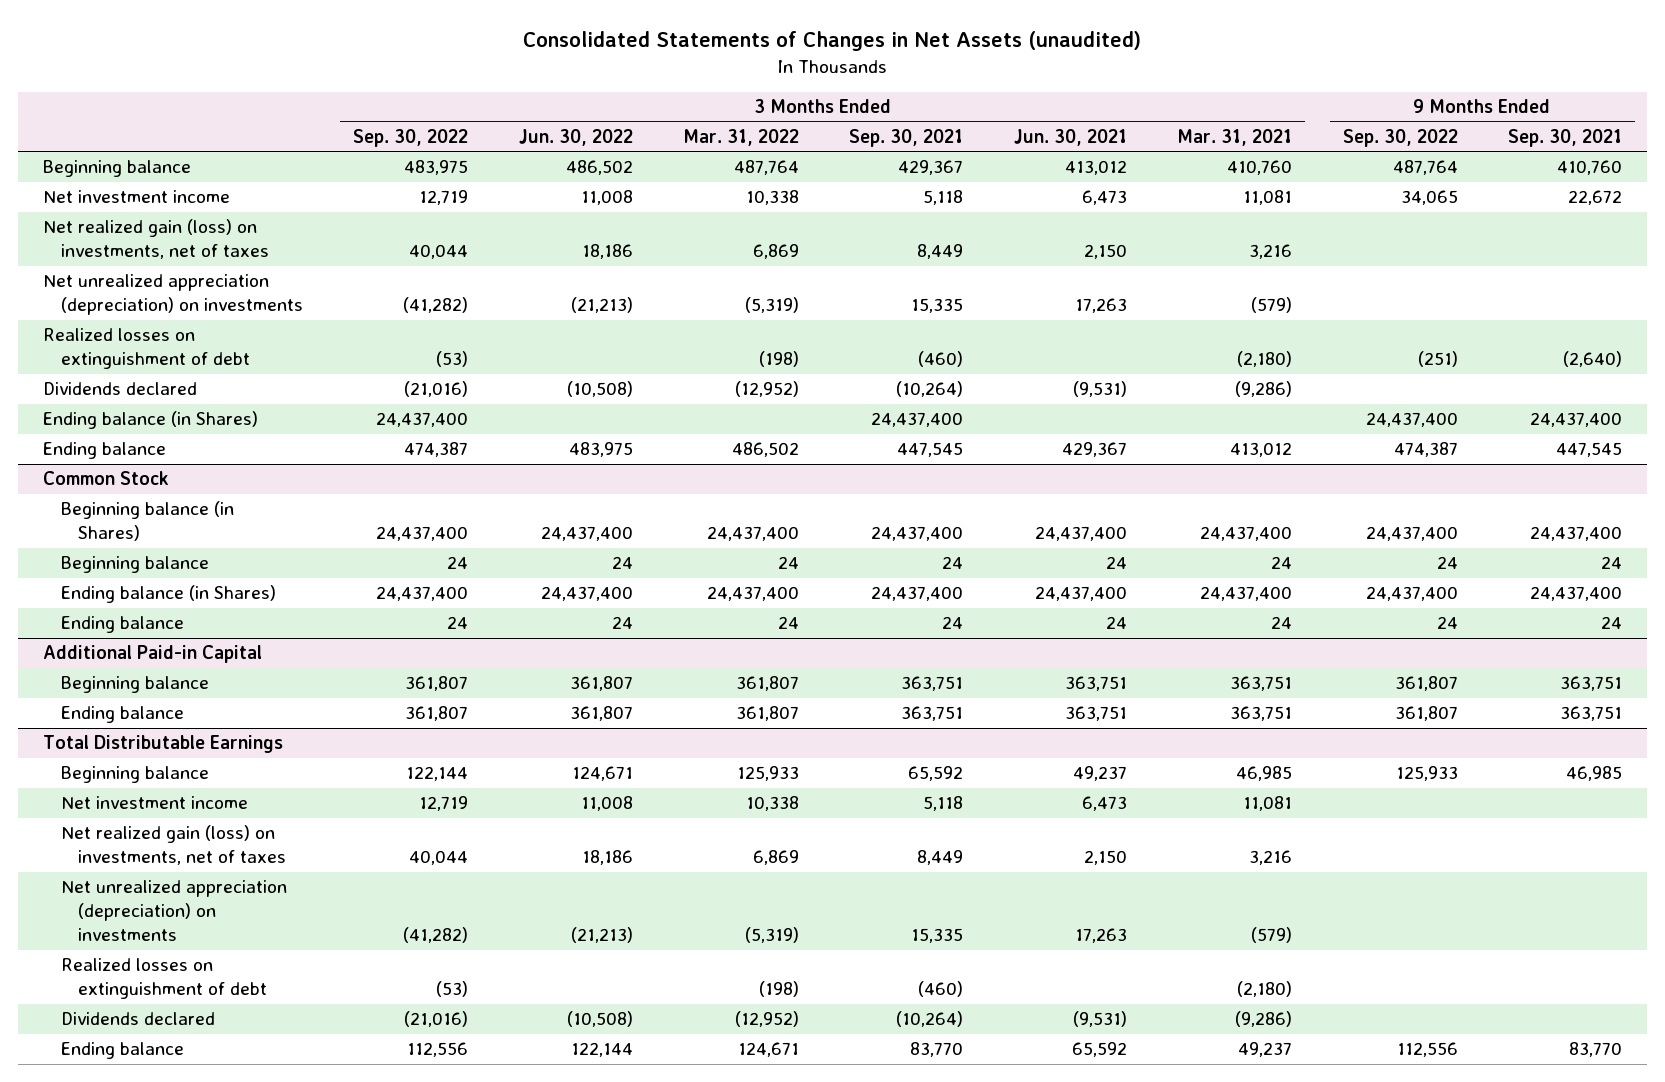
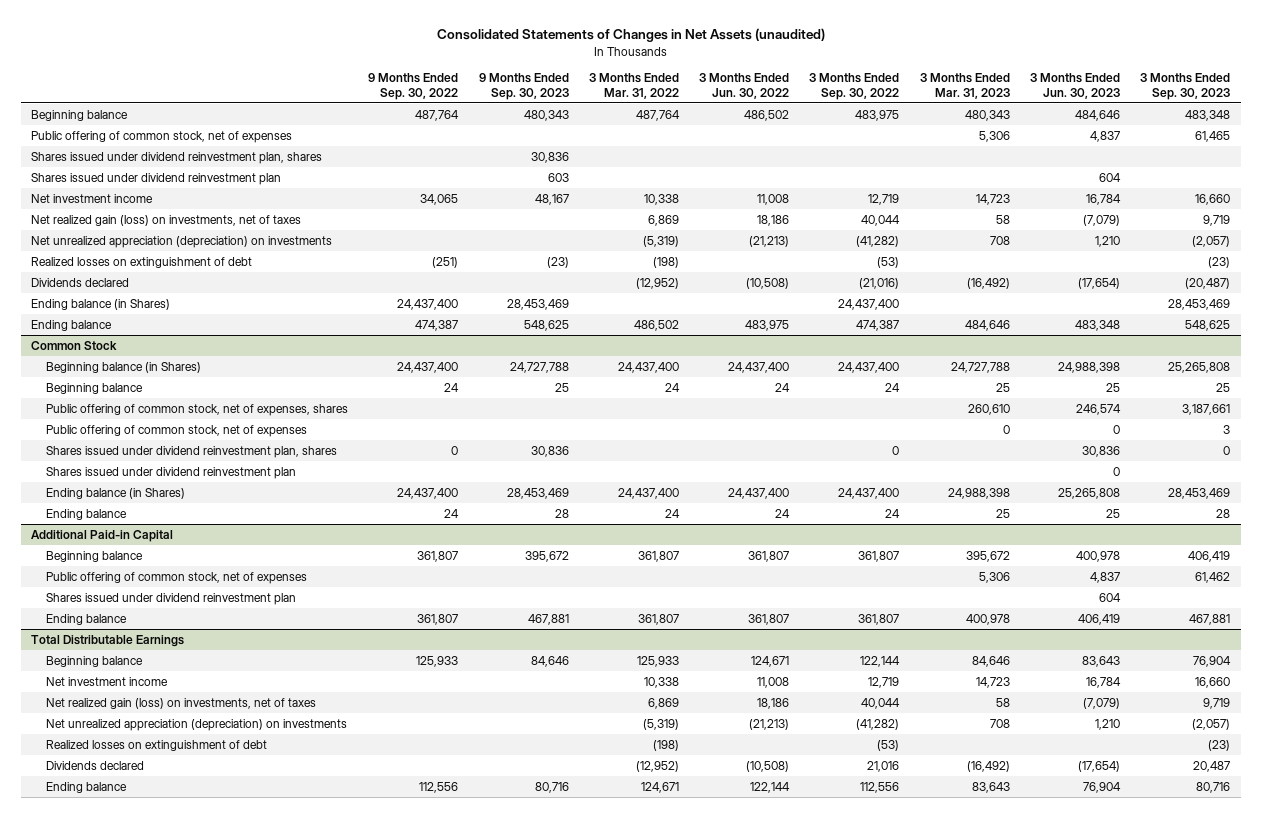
- | 3 Months Ended Sep. 30, 2022 | 3 Months Ended Jun. 30, 2022 | 3 Months Ended Mar. 31, 2022 | 3 Months Ended Sep. 30, 2021 | 3 Months Ended Jun. 30, 2021 | 3 Months Ended Mar. 31, 2021 | 9 Months Ended Sep. 30, 2022 | 9 Months Ended Sep. 30, 2021
+ | 9 Months Ended Sep. 30, 2022 | 9 Months Ended Sep. 30, 2023 | 3 Months Ended Mar. 31, 2022 | 3 Months Ended Jun. 30, 2022 | 3 Months Ended Sep. 30, 2022 | 3 Months Ended Mar. 31, 2023 | 3 Months Ended Jun. 30, 2023 | 3 Months Ended Sep. 30, 2023
+ Public offering of common stock, net of expenses | | | | | | 5,306 | 4,837 | 61,465
+ Shares issued under dividend reinvestment plan, shares | | 30,836 | | | | | |
+ Shares issued under dividend reinvestment plan | | 603 | | | | | 604 |
@ Common Stock
+ Public offering of common stock, net of expenses, shares | | | | | | 260,610 | 246,574 | 3,187,661
+ Public offering of common stock, net of expenses | | | | | | 0 | 0 | 3
+ Shares issued under dividend reinvestment plan, shares | 0 | 30,836 | | | 0 | | 30,836 | 0
+ Shares issued under dividend reinvestment plan | | | | | | | 0 |
@ Additional Paid-in Capital
+ Public offering of common stock, net of expenses | | | | | | 5,306 | 4,837 | 61,462
+ Shares issued under dividend reinvestment plan | | | | | | | 604 |
@ Total Distributable Earnings
- Dividends declared | (21,016) | (10,508) | (12,952) | (10,264) | (9,531) | (9,286) | |
+ Dividends declared | | | (12,952) | (10,508) | 21,016 | (16,492) | (17,654) | 20,487

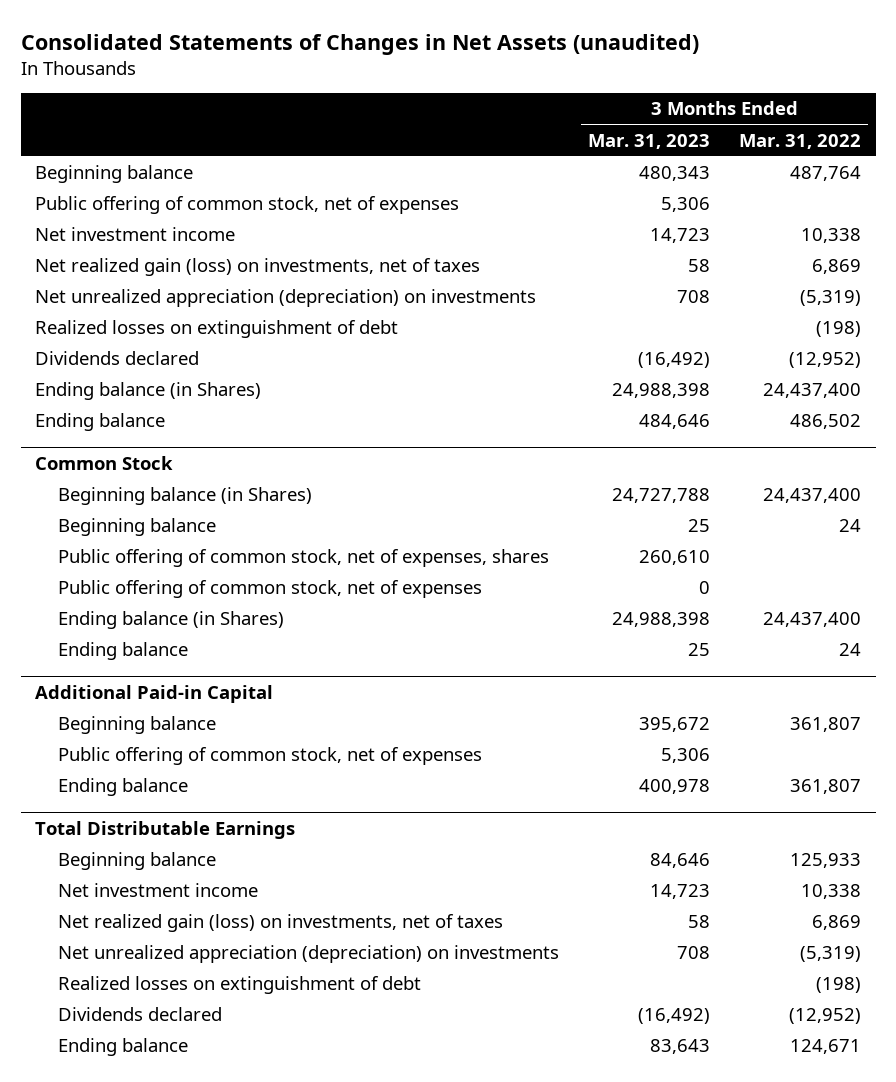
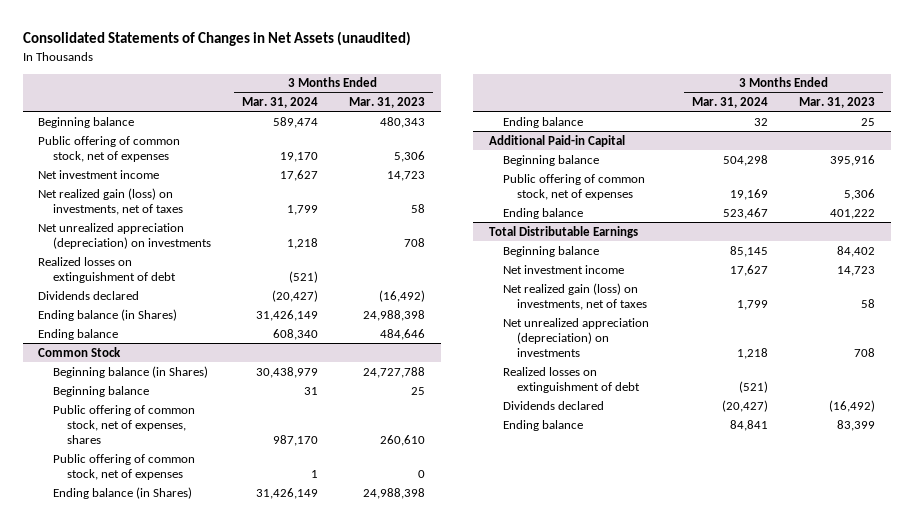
- | 3 Months Ended Mar. 31, 2023 | 3 Months Ended Mar. 31, 2022
+ | 3 Months Ended Mar. 31, 2024 | 3 Months Ended Mar. 31, 2023
@ Additional Paid-in Capital
- Beginning balance | 395,672 | 361,807
+ Beginning balance | 504,298 | 395,916
- Ending balance | 400,978 | 361,807
+ Ending balance | 523,467 | 401,222
@ Total Distributable Earnings
- Beginning balance | 84,646 | 125,933
+ Beginning balance | 85,145 | 84,402
- Ending balance | 83,643 | 124,671
+ Ending balance | 84,841 | 83,399

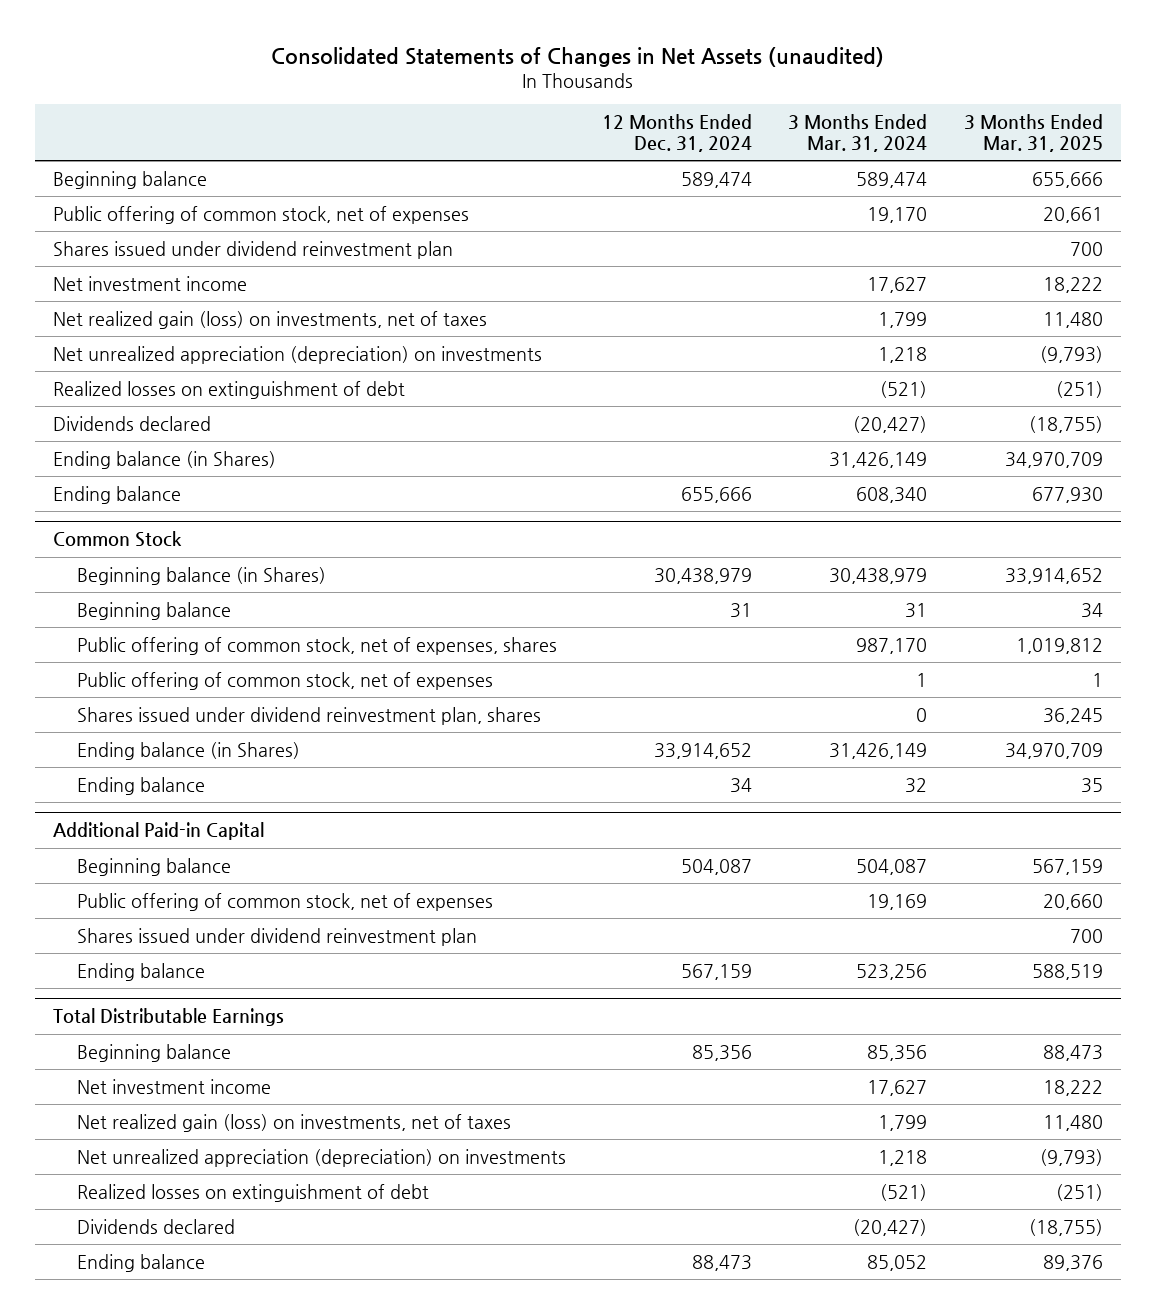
- | 3 Months Ended Mar. 31, 2024 | 3 Months Ended Mar. 31, 2023
+ | 12 Months Ended Dec. 31, 2024 | 3 Months Ended Mar. 31, 2024 | 3 Months Ended Mar. 31, 2025
+ Shares issued under dividend reinvestment plan | | | 700
@ Common Stock
+ Shares issued under dividend reinvestment plan, shares | | 0 | 36,245
@ Additional Paid-in Capital
- Beginning balance | 504,298 | 395,916
+ Beginning balance | 504,087 | 504,087 | 567,159
- Ending balance | 523,467 | 401,222
+ Shares issued under dividend reinvestment plan | | | 700
+ Ending balance | 567,159 | 523,256 | 588,519
@ Total Distributable Earnings
- Beginning balance | 85,145 | 84,402
+ Beginning balance | 85,356 | 85,356 | 88,473
- Ending balance | 84,841 | 83,399
+ Ending balance | 88,473 | 85,052 | 89,376

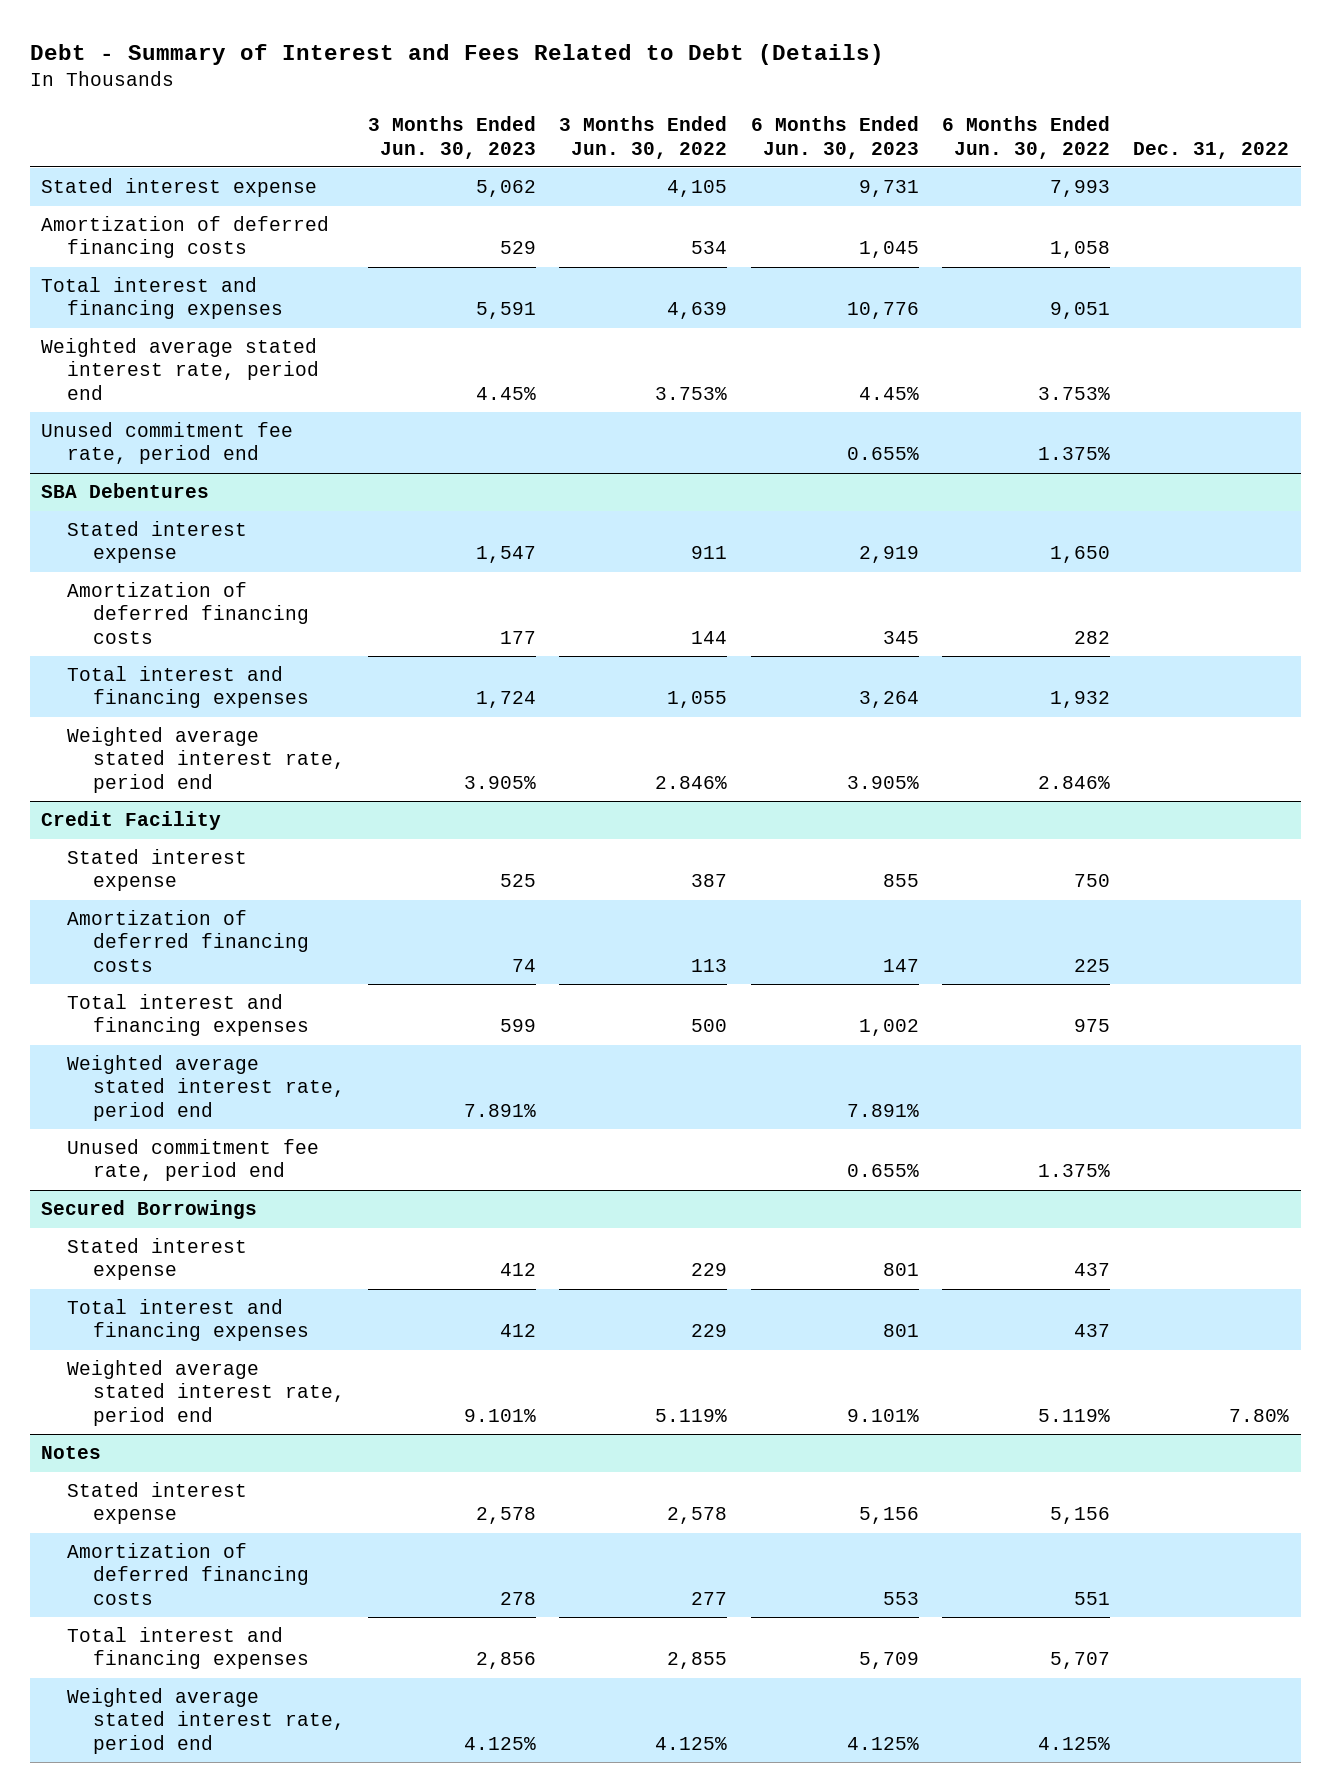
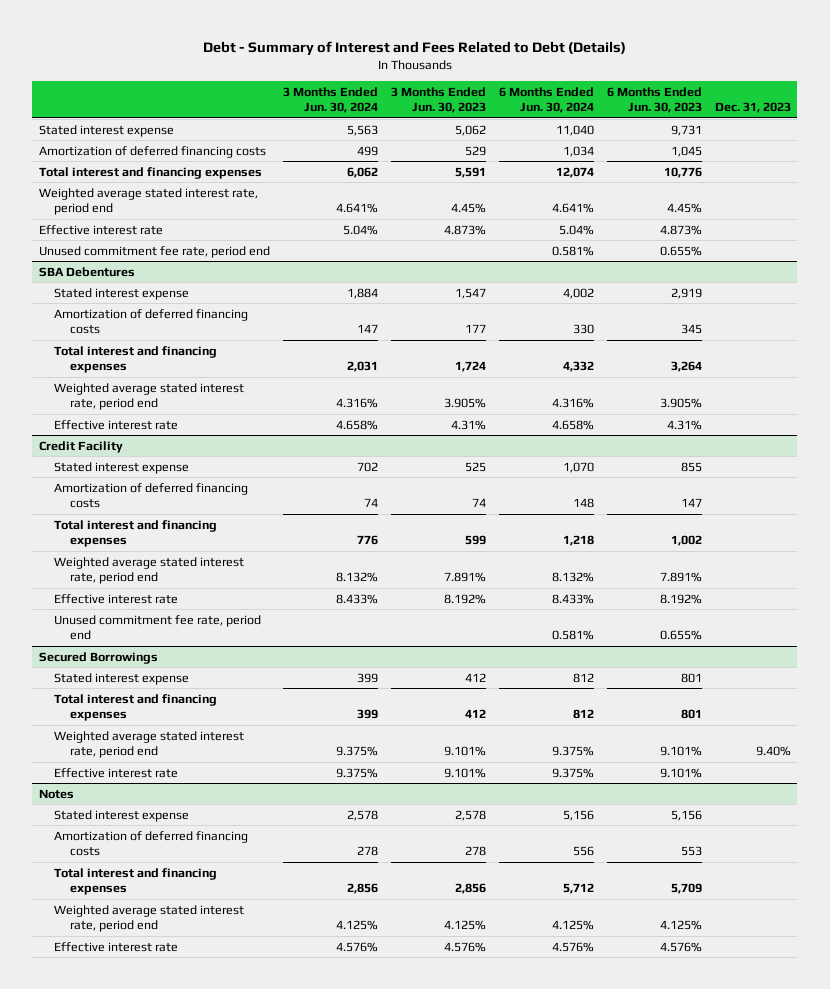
- | 3 Months Ended Jun. 30, 2023 | 3 Months Ended Jun. 30, 2022 | 6 Months Ended Jun. 30, 2023 | 6 Months Ended Jun. 30, 2022 | Dec. 31, 2022
+ | 3 Months Ended Jun. 30, 2024 | 3 Months Ended Jun. 30, 2023 | 6 Months Ended Jun. 30, 2024 | 6 Months Ended Jun. 30, 2023 | Dec. 31, 2023
+ Effective interest rate | 5.04% | 4.873% | 5.04% | 4.873% |
@ SBA Debentures
+ Effective interest rate | 4.658% | 4.31% | 4.658% | 4.31% |
@ Credit Facility
+ Effective interest rate | 8.433% | 8.192% | 8.433% | 8.192% |
@ Secured Borrowings
+ Effective interest rate | 9.375% | 9.101% | 9.375% | 9.101% |
@ Notes
+ Effective interest rate | 4.576% | 4.576% | 4.576% | 4.576% |

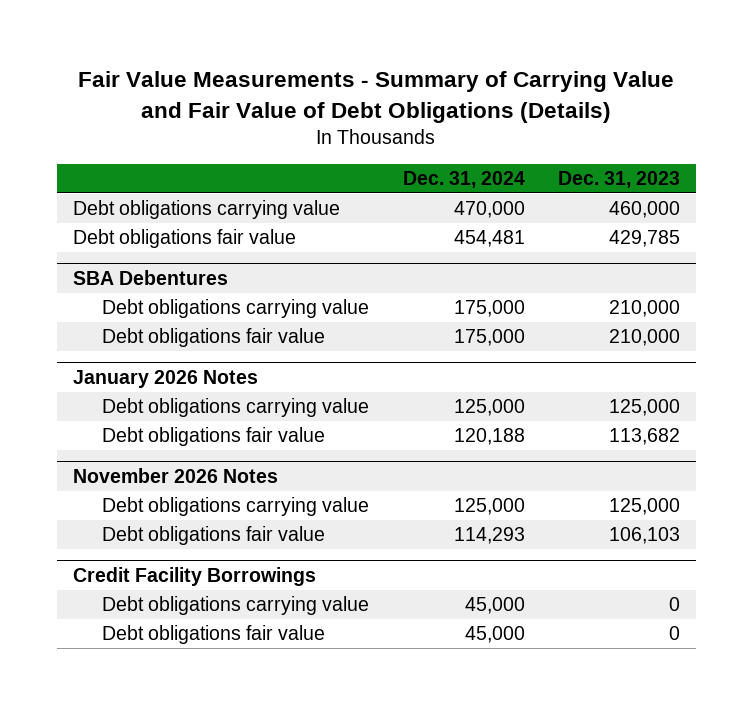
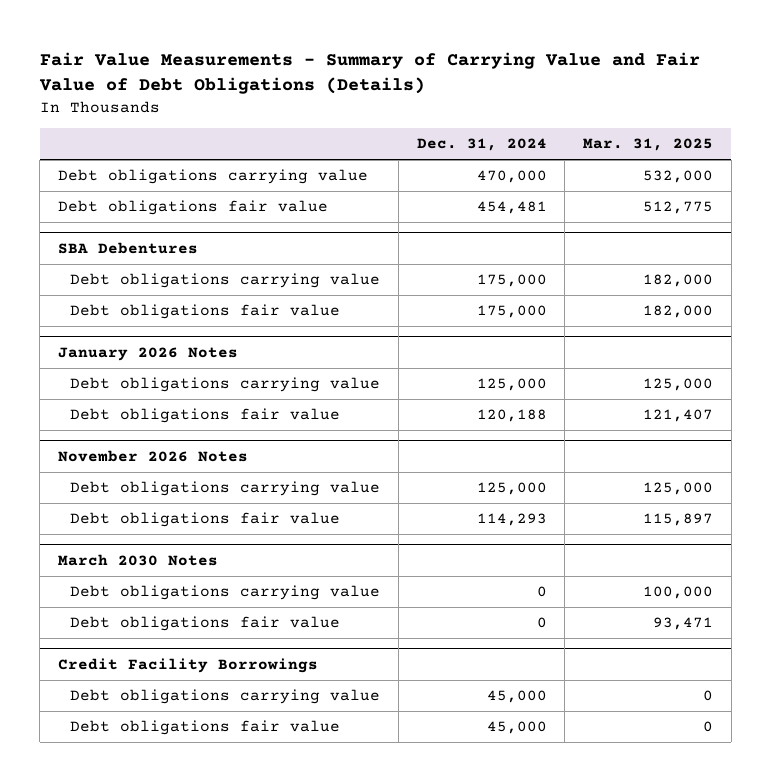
- | Dec. 31, 2024 | Dec. 31, 2023
+ | Dec. 31, 2024 | Mar. 31, 2025
+ March 2030 Notes
+ Debt obligations carrying value | 0 | 100,000
+ Debt obligations fair value | 0 | 93,471

